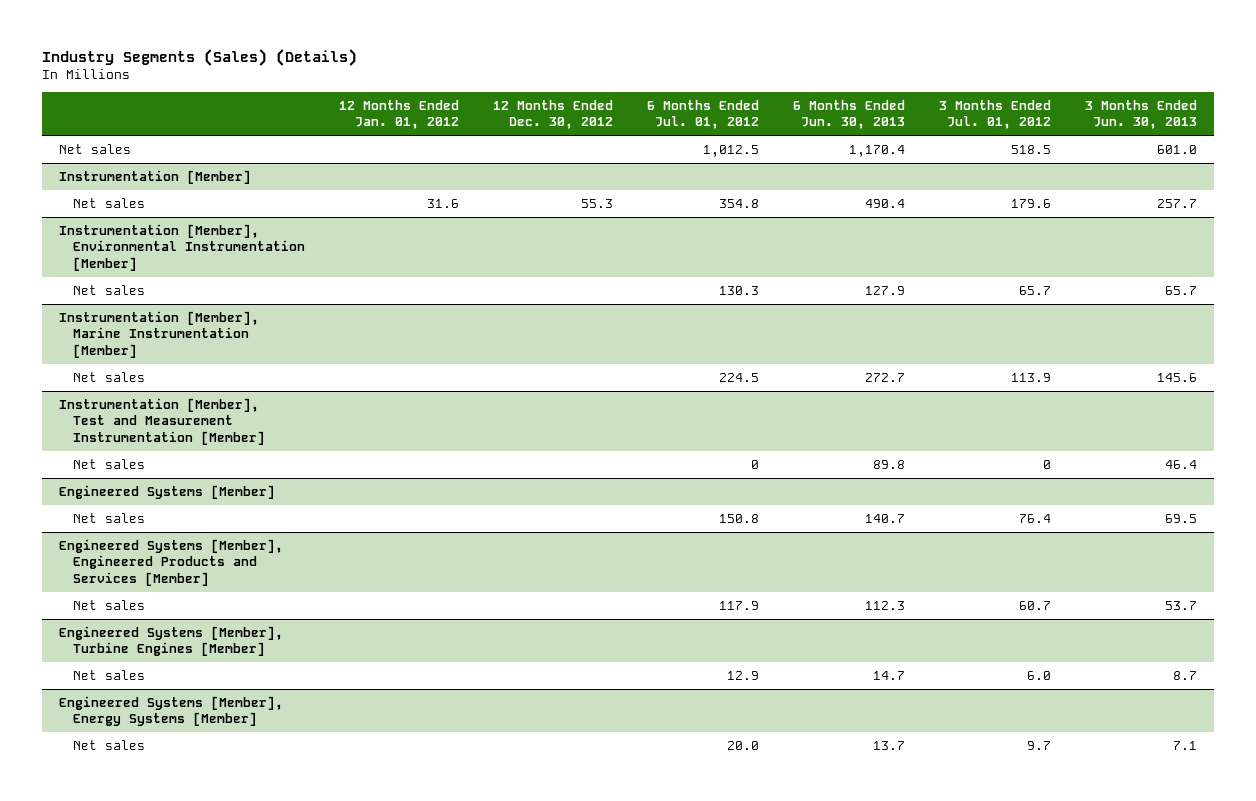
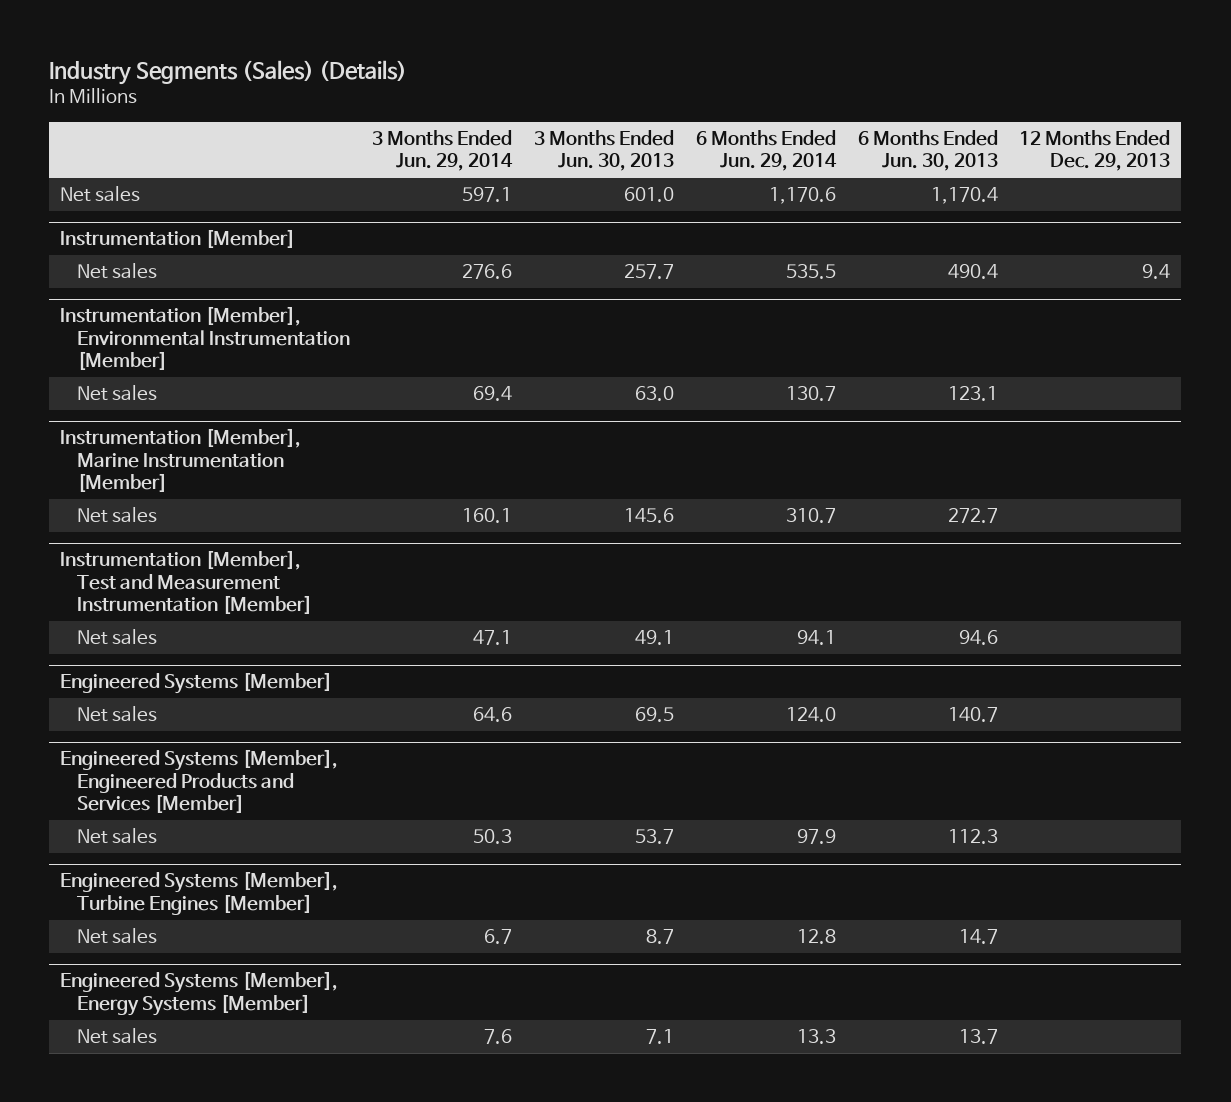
- | 12 Months Ended Jan. 01, 2012 | 12 Months Ended Dec. 30, 2012 | 6 Months Ended Jul. 01, 2012 | 6 Months Ended Jun. 30, 2013 | 3 Months Ended Jul. 01, 2012 | 3 Months Ended Jun. 30, 2013
+ | 3 Months Ended Jun. 29, 2014 | 3 Months Ended Jun. 30, 2013 | 6 Months Ended Jun. 29, 2014 | 6 Months Ended Jun. 30, 2013 | 12 Months Ended Dec. 29, 2013
@ Instrumentation [Member], Environmental Instrumentation [Member]
- Net sales | | | 130.3 | 127.9 | 65.7 | 65.7
+ Net sales | 69.4 | 63.0 | 130.7 | 123.1 |
@ Instrumentation [Member], Test and Measurement Instrumentation [Member]
- Net sales | | | 0 | 89.8 | 0 | 46.4
+ Net sales | 47.1 | 49.1 | 94.1 | 94.6 |

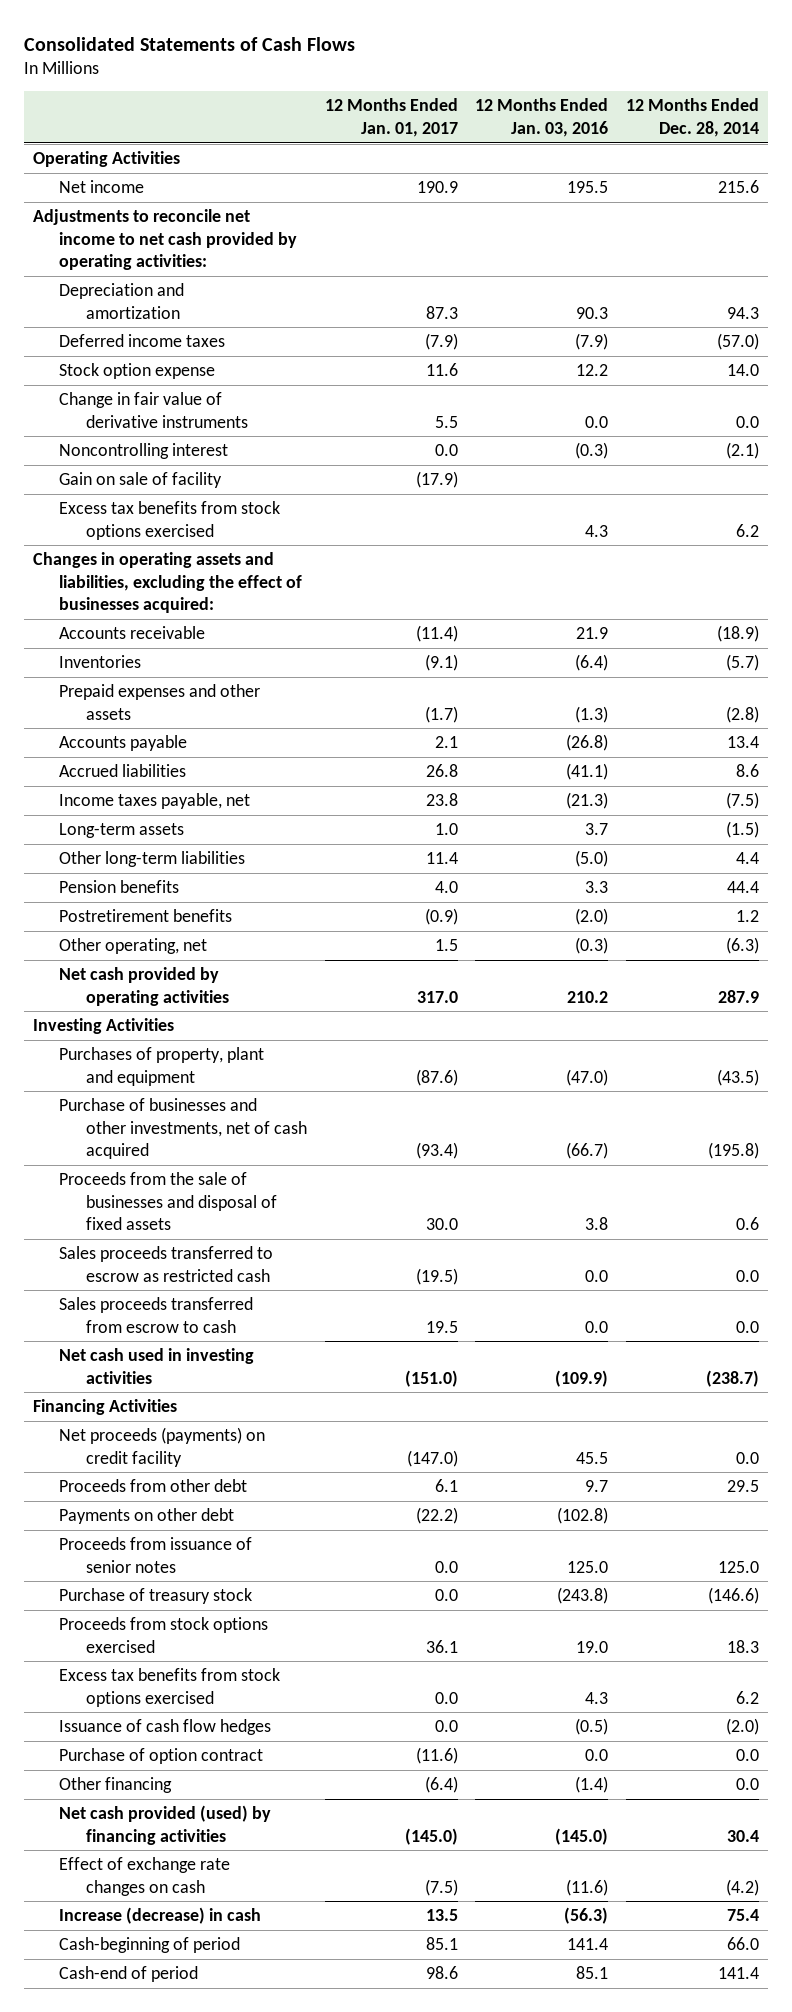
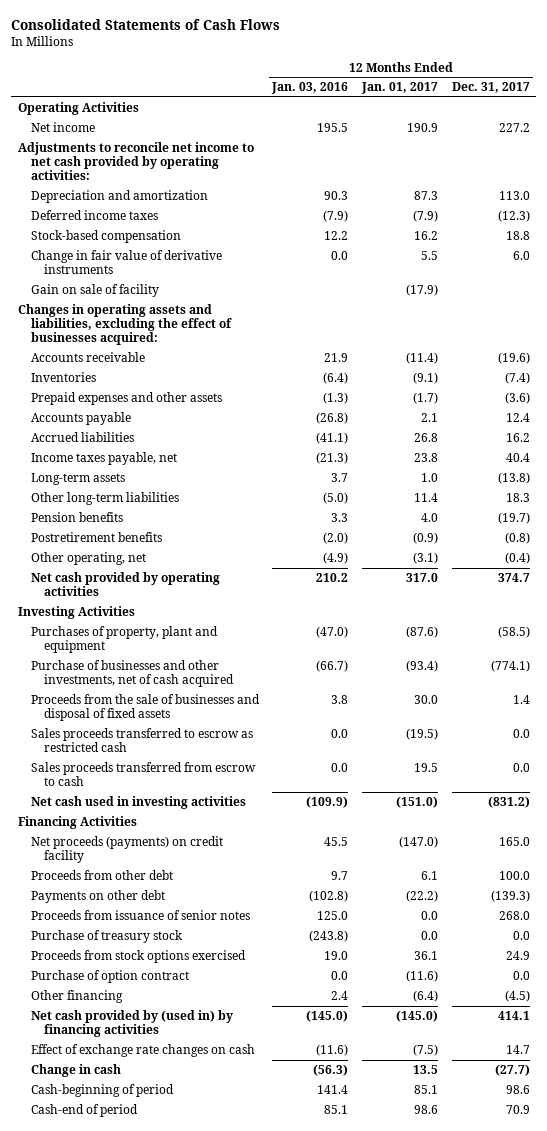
- | 12 Months Ended Jan. 01, 2017 | 12 Months Ended Jan. 03, 2016 | 12 Months Ended Dec. 28, 2014
+ | 12 Months Ended Jan. 03, 2016 | 12 Months Ended Jan. 01, 2017 | 12 Months Ended Dec. 31, 2017
- Stock option expense | 11.6 | 12.2 | 14.0
+ Stock-based compensation | 12.2 | 16.2 | 18.8
- Noncontrolling interest | 0.0 | (0.3) | (2.1)
- Excess tax benefits from stock options exercised | | 4.3 | 6.2
- Other operating, net | 1.5 | (0.3) | (6.3)
+ Other operating, net | (4.9) | (3.1) | (0.4)
- Excess tax benefits from stock options exercised | 0.0 | 4.3 | 6.2
- Issuance of cash flow hedges | 0.0 | (0.5) | (2.0)
- Other financing | (6.4) | (1.4) | 0.0
- Net cash provided (used) by financing activities | (145.0) | (145.0) | 30.4
+ Other financing | 2.4 | (6.4) | (4.5)
+ Net cash provided by (used in) by financing activities | (145.0) | (145.0) | 414.1
- Increase (decrease) in cash | 13.5 | (56.3) | 75.4
+ Change in cash | (56.3) | 13.5 | (27.7)

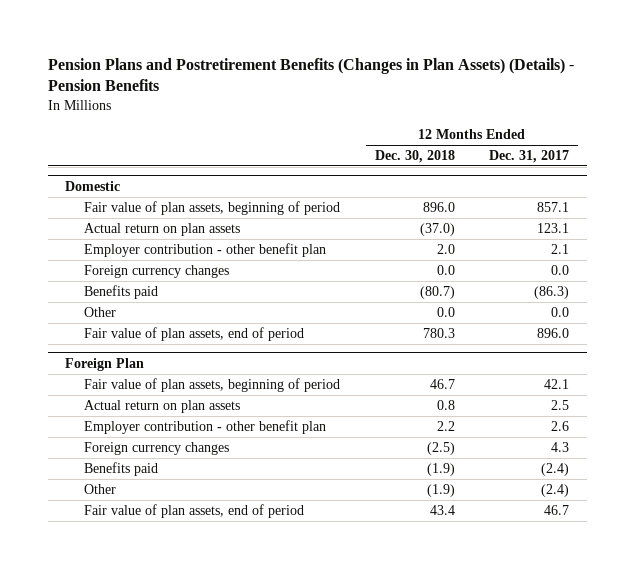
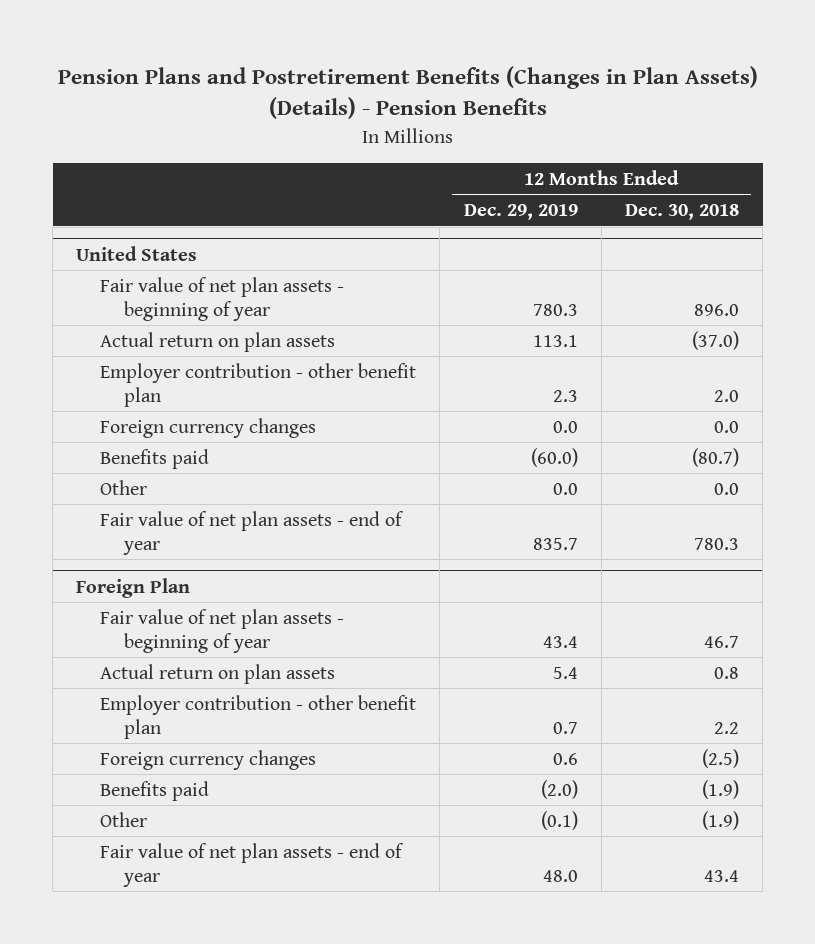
- | 12 Months Ended Dec. 30, 2018 | 12 Months Ended Dec. 31, 2017
+ | 12 Months Ended Dec. 29, 2019 | 12 Months Ended Dec. 30, 2018
- Domestic
- Fair value of plan assets, beginning of period | 896.0 | 857.1
+ United States
+ Fair value of net plan assets - beginning of year | 780.3 | 896.0
- Fair value of plan assets, end of period | 780.3 | 896.0
+ Fair value of net plan assets - end of year | 835.7 | 780.3
@ Foreign Plan
- Fair value of plan assets, beginning of period | 46.7 | 42.1
+ Fair value of net plan assets - beginning of year | 43.4 | 46.7
- Fair value of plan assets, end of period | 43.4 | 46.7
+ Fair value of net plan assets - end of year | 48.0 | 43.4

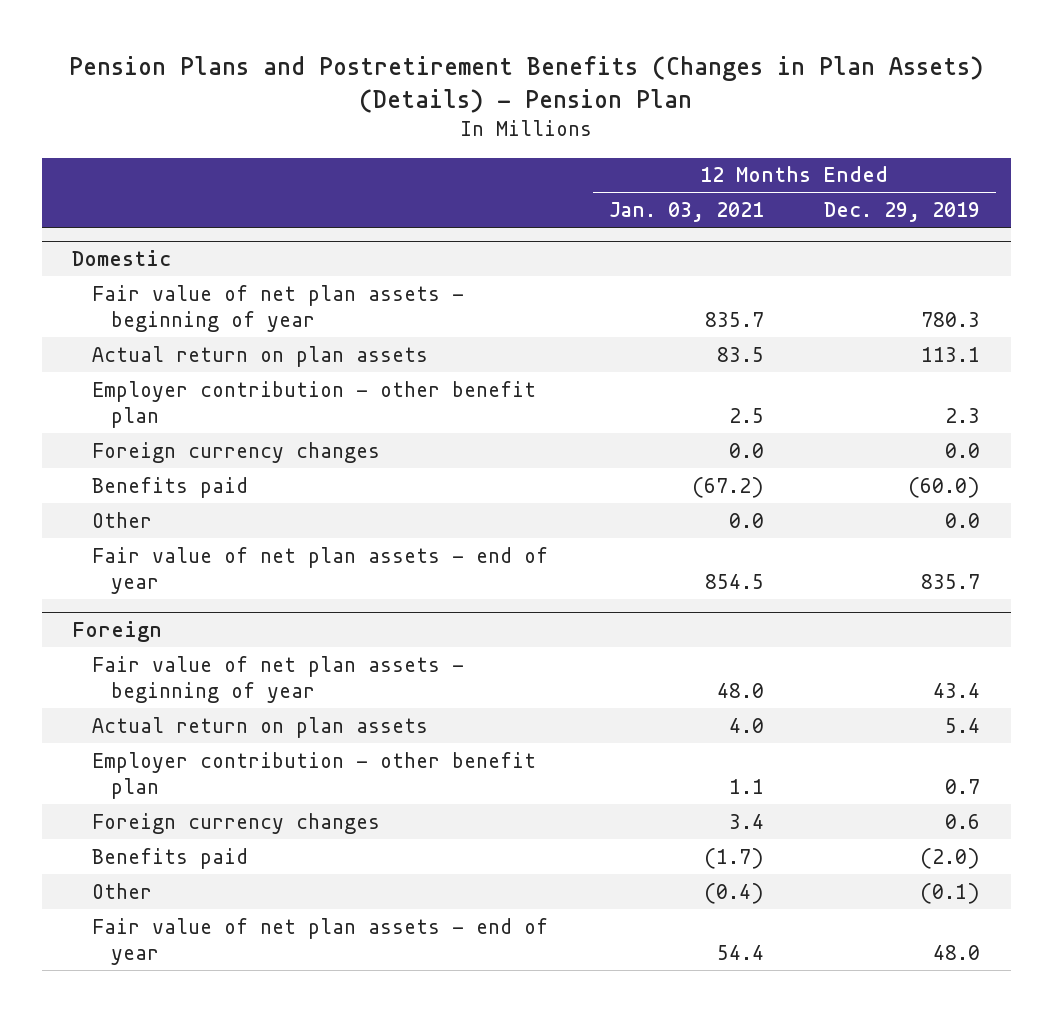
- Pension Plans and Postretirement Benefits (Changes in Plan Assets) (Details) - Pension Benefits
+ Pension Plans and Postretirement Benefits (Changes in Plan Assets) (Details) - Pension Plan
- | 12 Months Ended Dec. 29, 2019 | 12 Months Ended Dec. 30, 2018
+ | 12 Months Ended Jan. 03, 2021 | 12 Months Ended Dec. 29, 2019
- United States
+ Domestic
- Foreign Plan
+ Foreign

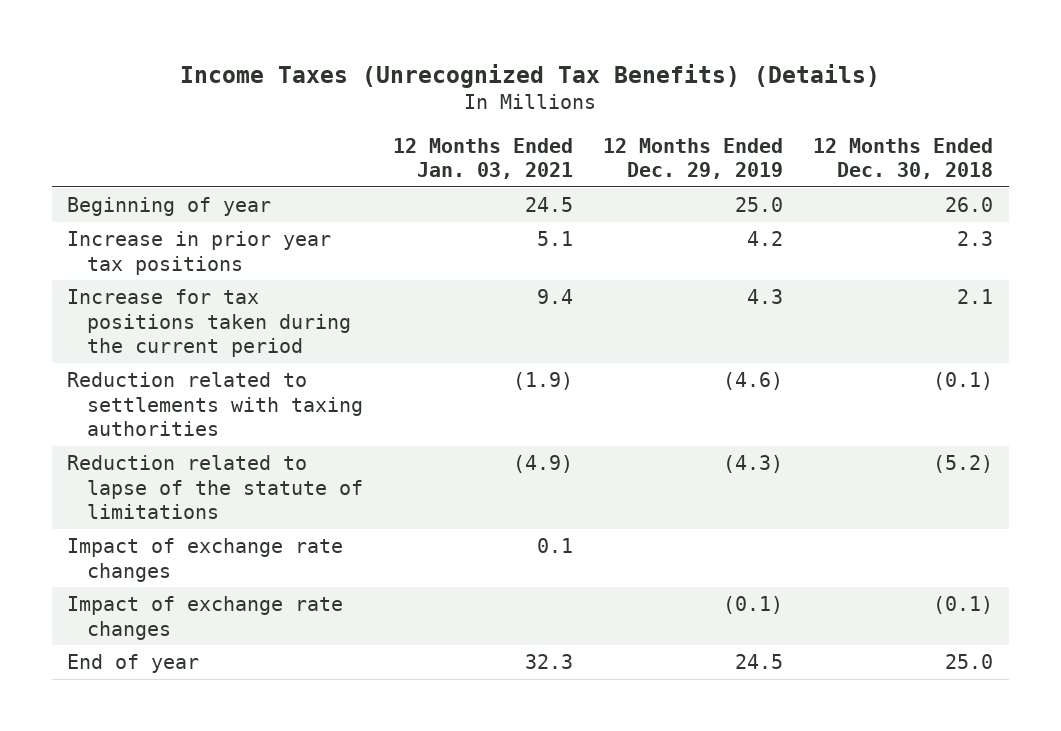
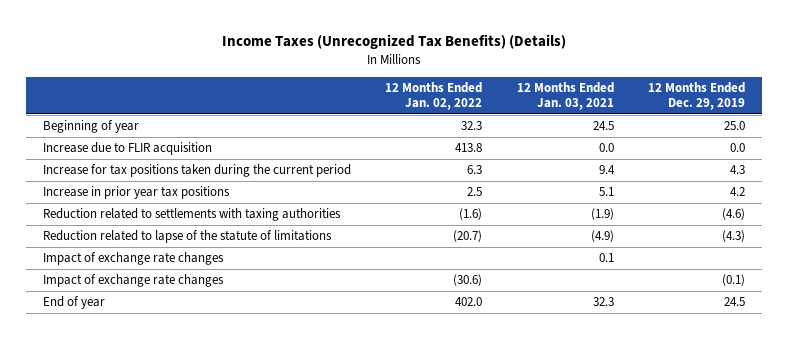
- | 12 Months Ended Jan. 03, 2021 | 12 Months Ended Dec. 29, 2019 | 12 Months Ended Dec. 30, 2018
+ | 12 Months Ended Jan. 02, 2022 | 12 Months Ended Jan. 03, 2021 | 12 Months Ended Dec. 29, 2019
+ Increase due to FLIR acquisition | 413.8 | 0.0 | 0.0
moved down: Increase in prior year tax positions | 2.5 | 5.1 | 4.2

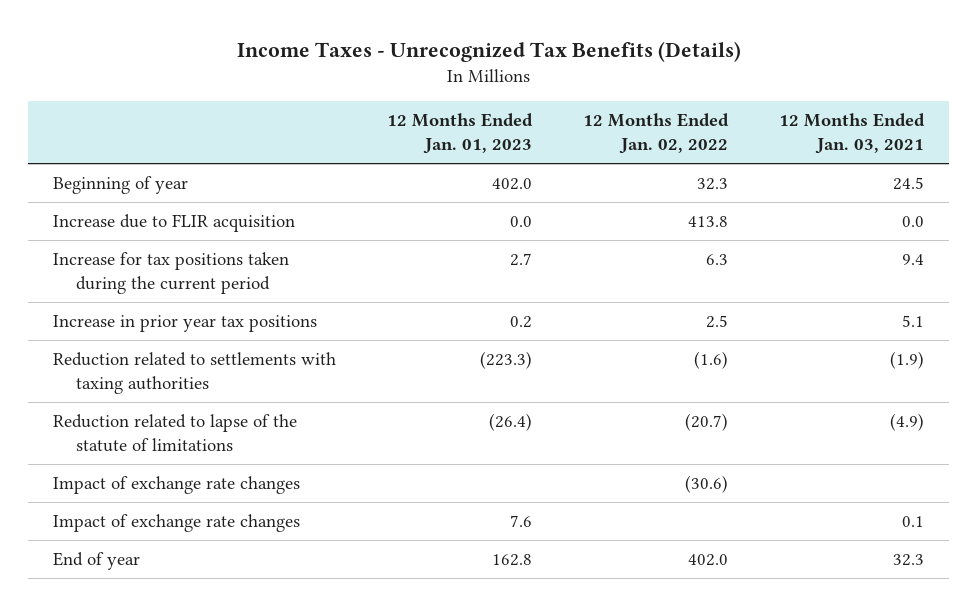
- Income Taxes (Unrecognized Tax Benefits) (Details)
+ Income Taxes - Unrecognized Tax Benefits (Details)
- | 12 Months Ended Jan. 02, 2022 | 12 Months Ended Jan. 03, 2021 | 12 Months Ended Dec. 29, 2019
+ | 12 Months Ended Jan. 01, 2023 | 12 Months Ended Jan. 02, 2022 | 12 Months Ended Jan. 03, 2021
moved down: Impact of exchange rate changes | 7.6 | | 0.1

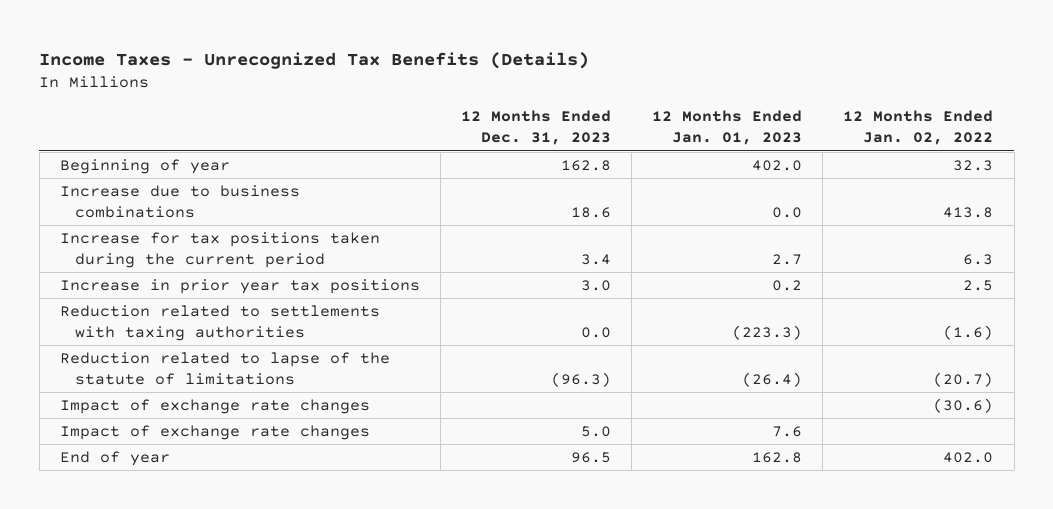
- | 12 Months Ended Jan. 01, 2023 | 12 Months Ended Jan. 02, 2022 | 12 Months Ended Jan. 03, 2021
+ | 12 Months Ended Dec. 31, 2023 | 12 Months Ended Jan. 01, 2023 | 12 Months Ended Jan. 02, 2022
- Increase due to FLIR acquisition | 0.0 | 413.8 | 0.0
+ Increase due to business combinations | 18.6 | 0.0 | 413.8

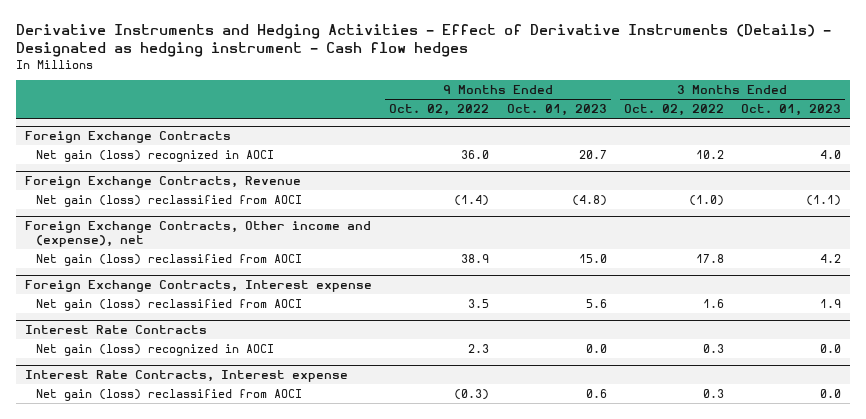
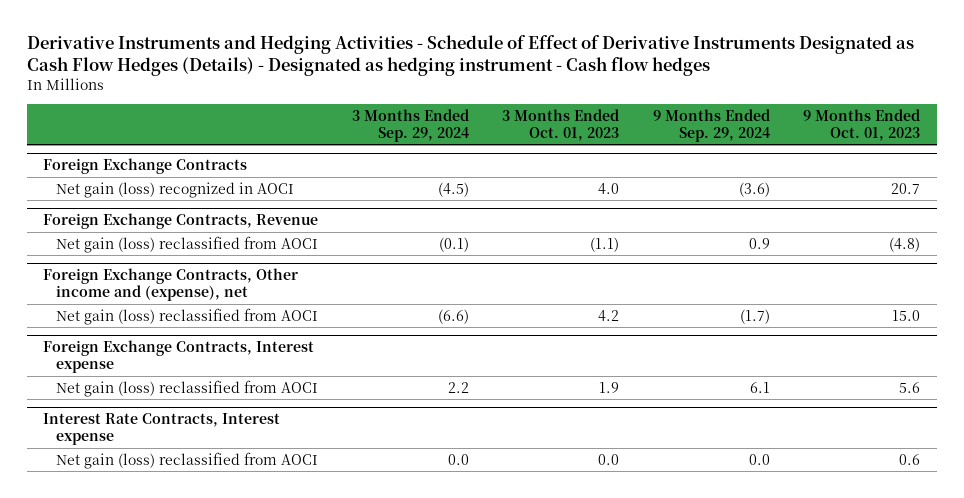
- Derivative Instruments and Hedging Activities - Effect of Derivative Instruments (Details) - Designated as hedging instrument - Cash flow hedges
+ Derivative Instruments and Hedging Activities - Schedule of Effect of Derivative Instruments Designated as Cash Flow Hedges (Details) - Designated as hedging instrument - Cash flow hedges
- | 9 Months Ended Oct. 02, 2022 | 9 Months Ended Oct. 01, 2023 | 3 Months Ended Oct. 02, 2022 | 3 Months Ended Oct. 01, 2023
+ | 3 Months Ended Sep. 29, 2024 | 3 Months Ended Oct. 01, 2023 | 9 Months Ended Sep. 29, 2024 | 9 Months Ended Oct. 01, 2023
- Interest Rate Contracts
- Net gain (loss) recognized in AOCI | 2.3 | 0.0 | 0.3 | 0.0

